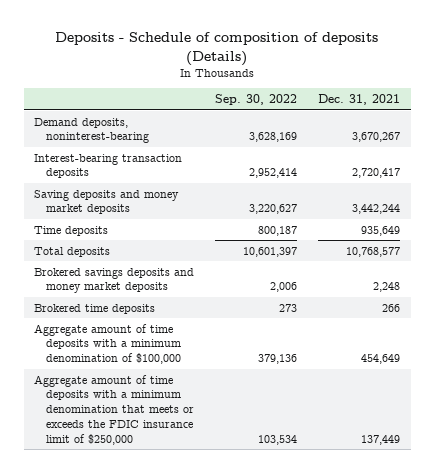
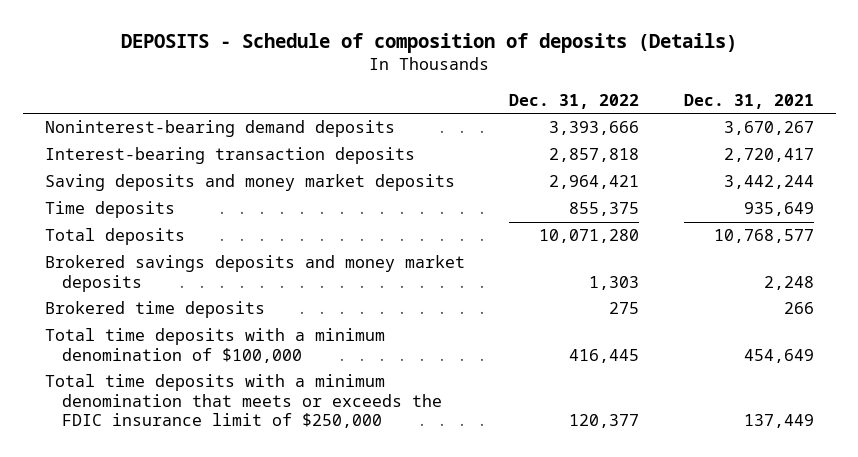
- Deposits - Schedule of composition of deposits (Details)
+ DEPOSITS - Schedule of composition of deposits (Details)
- | Sep. 30, 2022 | Dec. 31, 2021
+ | Dec. 31, 2022 | Dec. 31, 2021
- Demand deposits, noninterest-bearing | 3,628,169 | 3,670,267
+ Noninterest-bearing demand deposits | 3,393,666 | 3,670,267
- Aggregate amount of time deposits with a minimum denomination of $100,000 | 379,136 | 454,649
- Aggregate amount of time deposits with a minimum denomination that meets or exceeds the FDIC insurance limit of $250,000 | 103,534 | 137,449
+ Total time deposits with a minimum denomination of $100,000 | 416,445 | 454,649
+ Total time deposits with a minimum denomination that meets or exceeds the FDIC insurance limit of $250,000 | 120,377 | 137,449

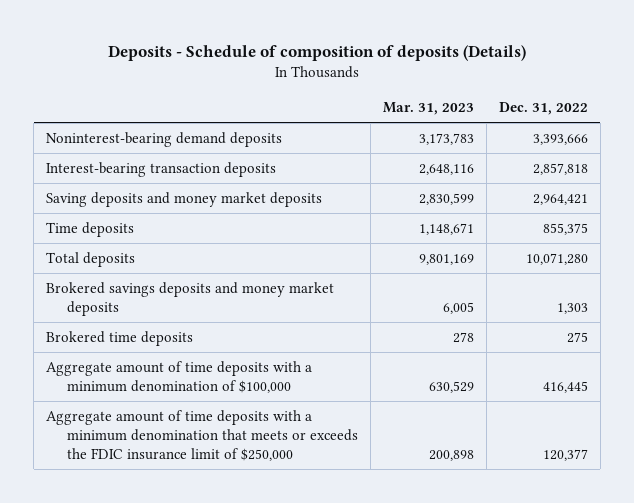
- DEPOSITS - Schedule of composition of deposits (Details)
+ Deposits - Schedule of composition of deposits (Details)
- | Dec. 31, 2022 | Dec. 31, 2021
+ | Mar. 31, 2023 | Dec. 31, 2022
- Total time deposits with a minimum denomination of $100,000 | 416,445 | 454,649
- Total time deposits with a minimum denomination that meets or exceeds the FDIC insurance limit of $250,000 | 120,377 | 137,449
+ Aggregate amount of time deposits with a minimum denomination of $100,000 | 630,529 | 416,445
+ Aggregate amount of time deposits with a minimum denomination that meets or exceeds the FDIC insurance limit of $250,000 | 200,898 | 120,377

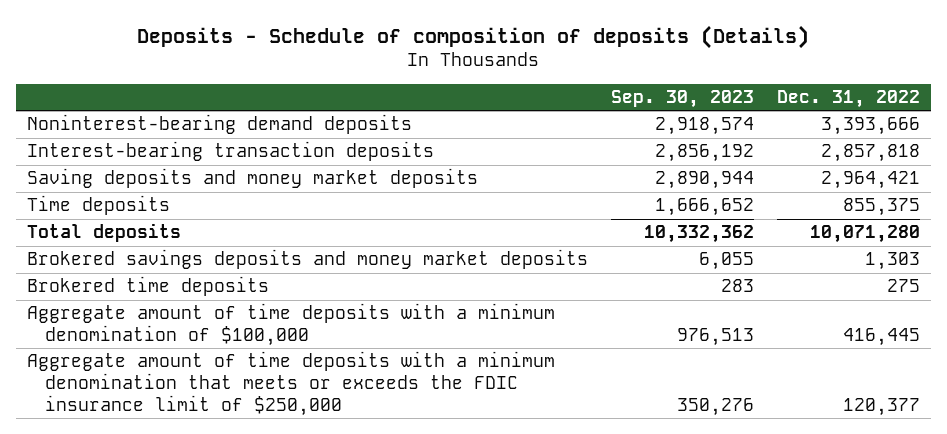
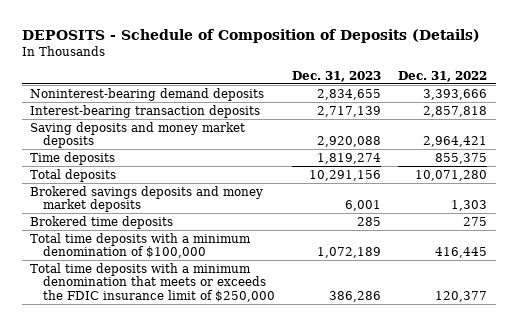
- Deposits - Schedule of composition of deposits (Details)
+ DEPOSITS - Schedule of Composition of Deposits (Details)
- | Sep. 30, 2023 | Dec. 31, 2022
+ | Dec. 31, 2023 | Dec. 31, 2022
- Aggregate amount of time deposits with a minimum denomination of $100,000 | 976,513 | 416,445
- Aggregate amount of time deposits with a minimum denomination that meets or exceeds the FDIC insurance limit of $250,000 | 350,276 | 120,377
+ Total time deposits with a minimum denomination of $100,000 | 1,072,189 | 416,445
+ Total time deposits with a minimum denomination that meets or exceeds the FDIC insurance limit of $250,000 | 386,286 | 120,377

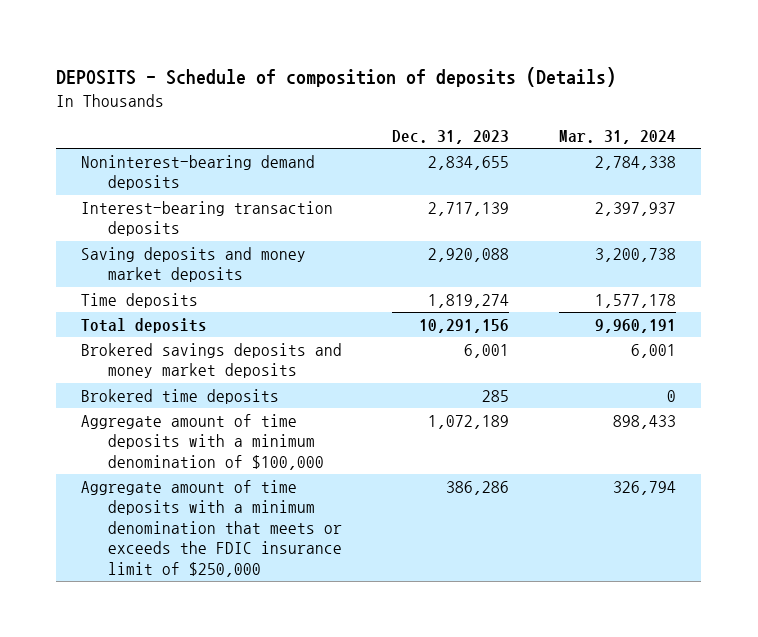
- DEPOSITS - Schedule of Composition of Deposits (Details)
+ DEPOSITS - Schedule of composition of deposits (Details)
- | Dec. 31, 2023 | Dec. 31, 2022
+ | Dec. 31, 2023 | Mar. 31, 2024
- Total time deposits with a minimum denomination of $100,000 | 1,072,189 | 416,445
- Total time deposits with a minimum denomination that meets or exceeds the FDIC insurance limit of $250,000 | 386,286 | 120,377
+ Aggregate amount of time deposits with a minimum denomination of $100,000 | 1,072,189 | 898,433
+ Aggregate amount of time deposits with a minimum denomination that meets or exceeds the FDIC insurance limit of $250,000 | 386,286 | 326,794

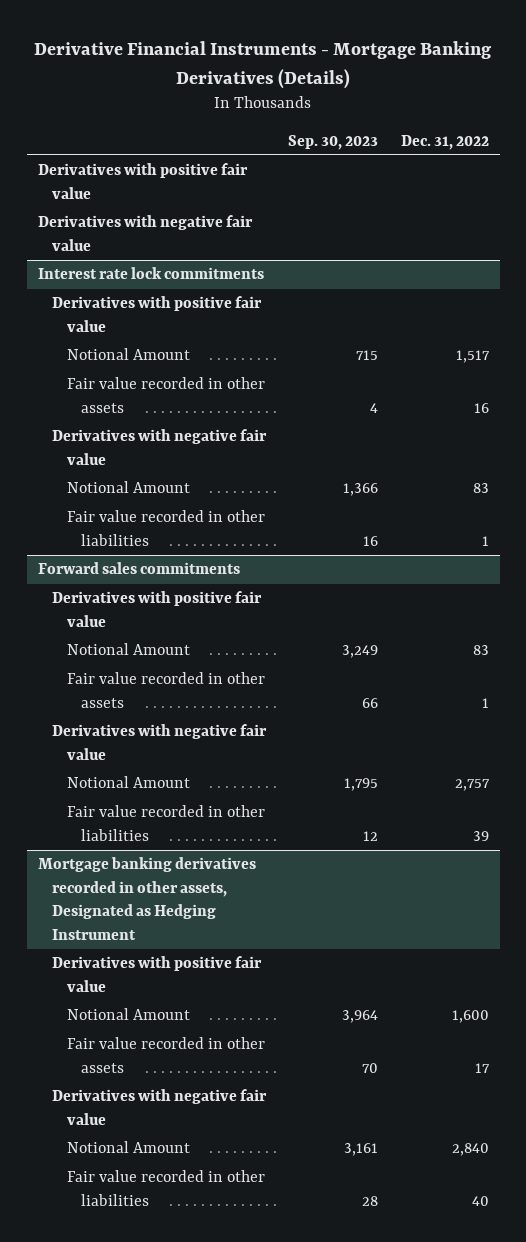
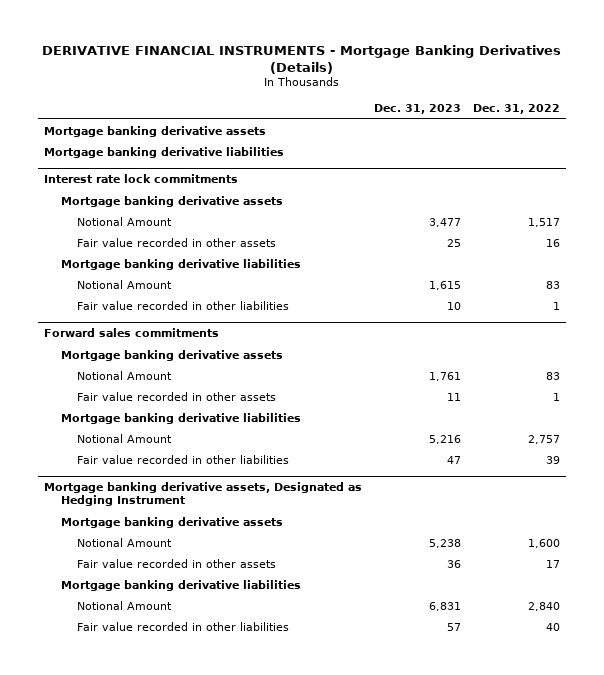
- Derivative Financial Instruments - Mortgage Banking Derivatives (Details)
+ DERIVATIVE FINANCIAL INSTRUMENTS - Mortgage Banking Derivatives (Details)
- | Sep. 30, 2023 | Dec. 31, 2022
+ | Dec. 31, 2023 | Dec. 31, 2022
- Derivatives with positive fair value
- Derivatives with negative fair value
+ Mortgage banking derivative assets
+ Mortgage banking derivative liabilities
@ Interest rate lock commitments
- Derivatives with positive fair value
+ Mortgage banking derivative assets
- Derivatives with negative fair value
+ Mortgage banking derivative liabilities
@ Forward sales commitments
- Derivatives with positive fair value
+ Mortgage banking derivative assets
- Derivatives with negative fair value
+ Mortgage banking derivative liabilities
- Mortgage banking derivatives recorded in other assets, Designated as Hedging Instrument
- Derivatives with positive fair value
+ Mortgage banking derivative assets, Designated as Hedging Instrument
+ Mortgage banking derivative assets
- Derivatives with negative fair value
+ Mortgage banking derivative liabilities

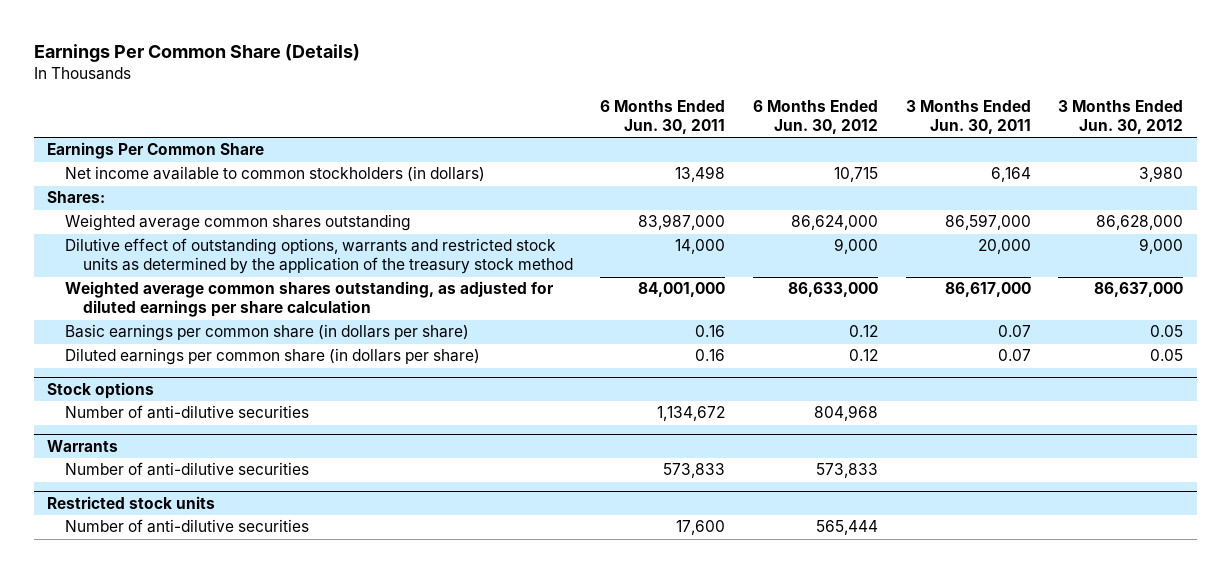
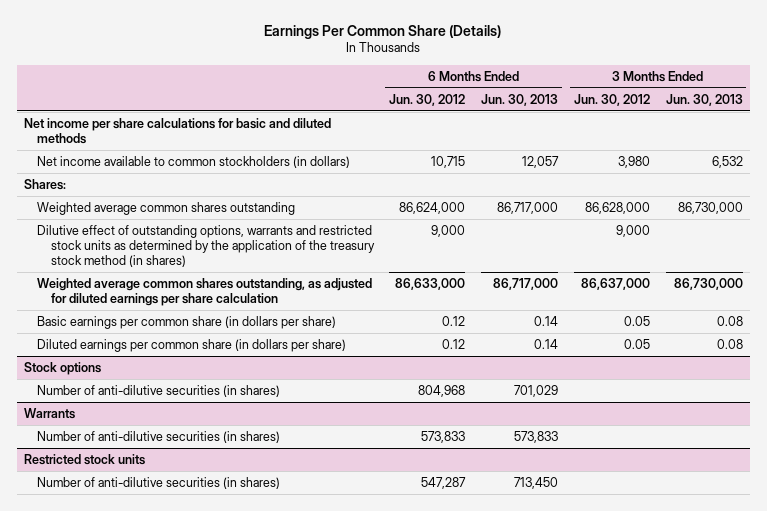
- | 6 Months Ended Jun. 30, 2011 | 6 Months Ended Jun. 30, 2012 | 3 Months Ended Jun. 30, 2011 | 3 Months Ended Jun. 30, 2012
+ | 6 Months Ended Jun. 30, 2012 | 6 Months Ended Jun. 30, 2013 | 3 Months Ended Jun. 30, 2012 | 3 Months Ended Jun. 30, 2013
- Earnings Per Common Share
+ Net income per share calculations for basic and diluted methods
- Dilutive effect of outstanding options, warrants and restricted stock units as determined by the application of the treasury stock method | 14,000 | 9,000 | 20,000 | 9,000
+ Dilutive effect of outstanding options, warrants and restricted stock units as determined by the application of the treasury stock method (in shares) | 9,000 | | 9,000 |
@ Stock options
- Number of anti-dilutive securities | 1,134,672 | 804,968 | |
+ Number of anti-dilutive securities (in shares) | 804,968 | 701,029 | |
@ Warrants
- Number of anti-dilutive securities | 573,833 | 573,833 | |
+ Number of anti-dilutive securities (in shares) | 573,833 | 573,833 | |
@ Restricted stock units
- Number of anti-dilutive securities | 17,600 | 565,444 | |
+ Number of anti-dilutive securities (in shares) | 547,287 | 713,450 | |

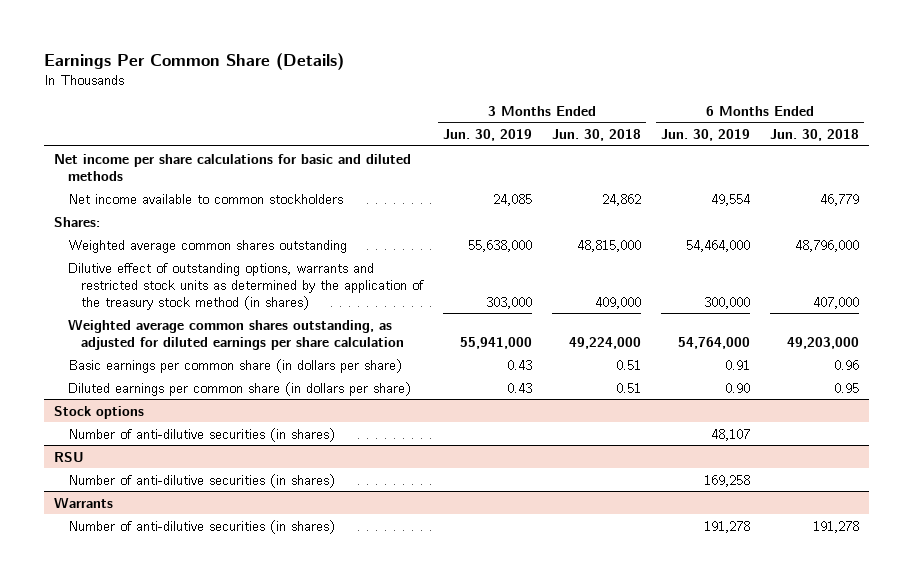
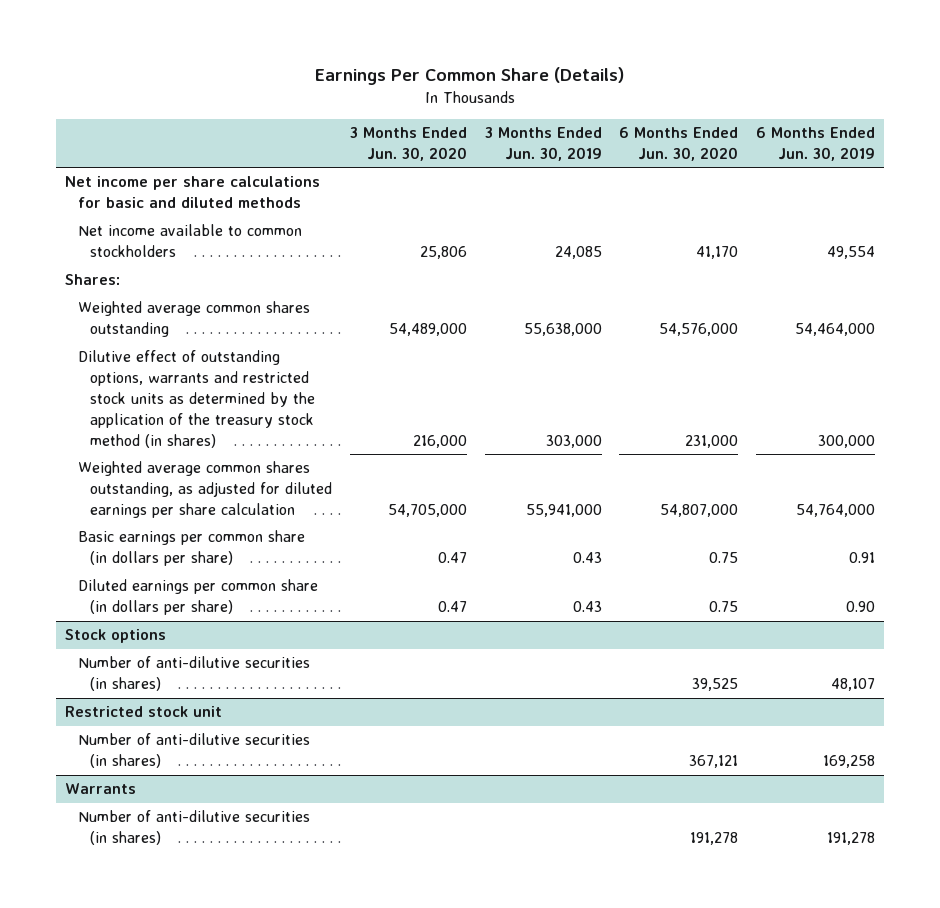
- | 3 Months Ended Jun. 30, 2019 | 3 Months Ended Jun. 30, 2018 | 6 Months Ended Jun. 30, 2019 | 6 Months Ended Jun. 30, 2018
+ | 3 Months Ended Jun. 30, 2020 | 3 Months Ended Jun. 30, 2019 | 6 Months Ended Jun. 30, 2020 | 6 Months Ended Jun. 30, 2019
- RSU
+ Restricted stock unit

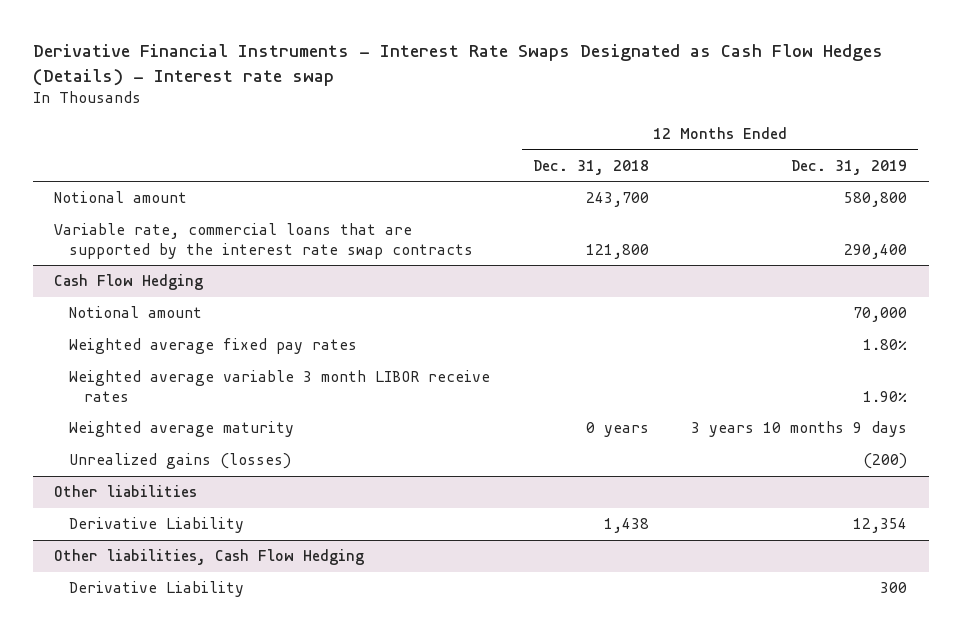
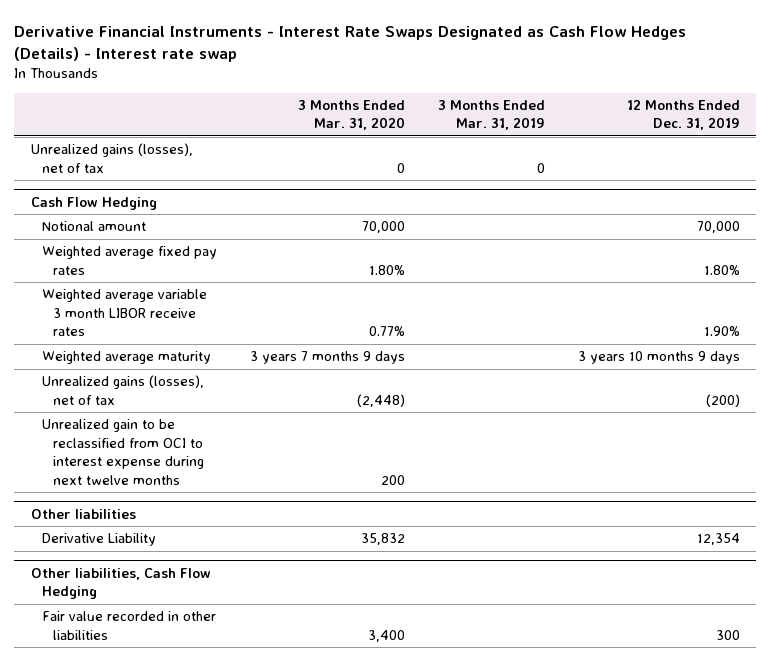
- | 12 Months Ended Dec. 31, 2018 | 12 Months Ended Dec. 31, 2019
+ | 3 Months Ended Mar. 31, 2020 | 3 Months Ended Mar. 31, 2019 | 12 Months Ended Dec. 31, 2019
- Notional amount | 243,700 | 580,800
- Variable rate, commercial loans that are supported by the interest rate swap contracts | 121,800 | 290,400
+ Unrealized gains (losses), net of tax | 0 | 0 |
@ Cash Flow Hedging
- Unrealized gains (losses) | | (200)
+ Unrealized gains (losses), net of tax | (2,448) | | (200)
+ Unrealized gain to be reclassified from OCI to interest expense during next twelve months | 200 | |
@ Other liabilities, Cash Flow Hedging
- Derivative Liability | | 300
+ Fair value recorded in other liabilities | 3,400 | | 300

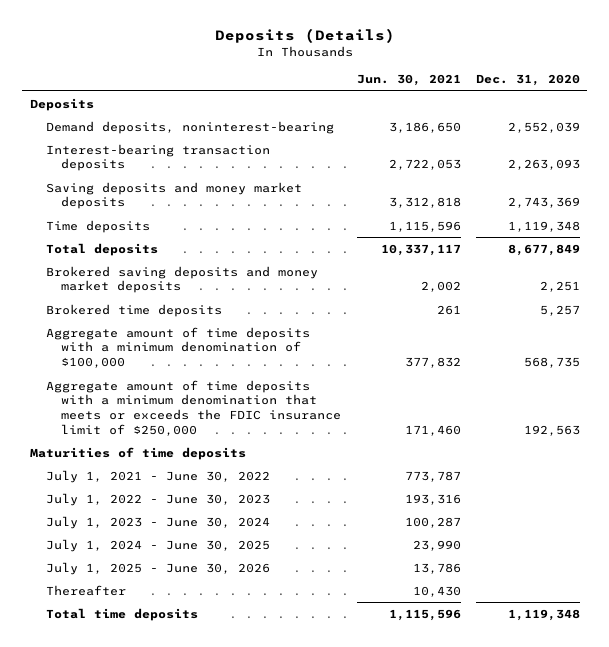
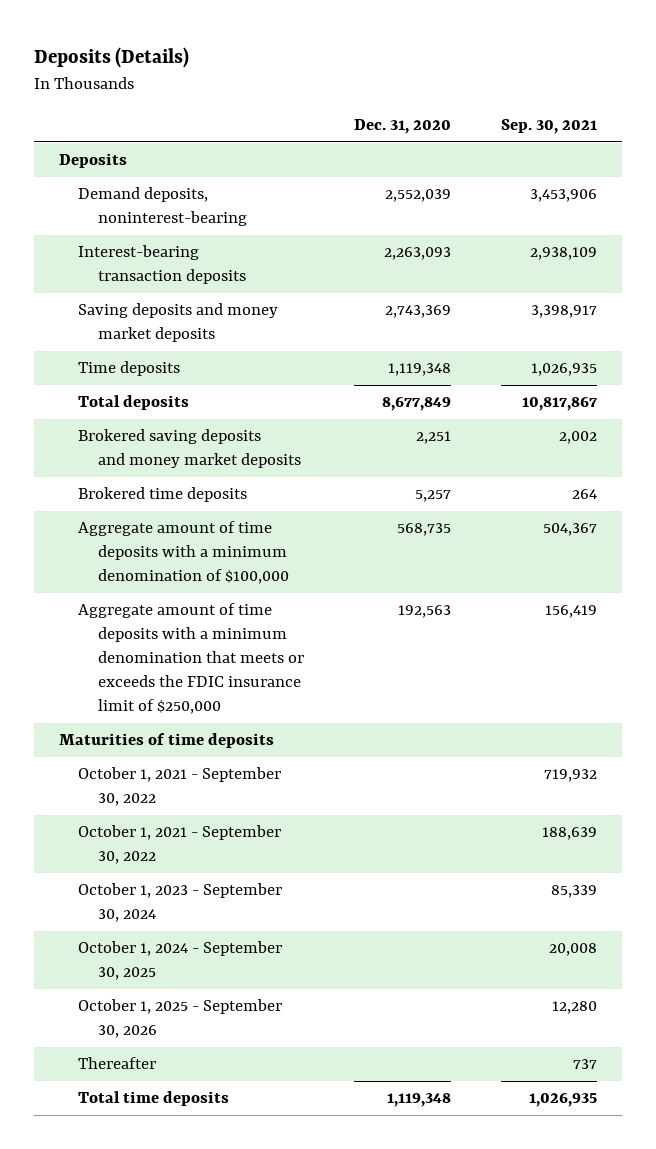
- | Jun. 30, 2021 | Dec. 31, 2020
+ | Dec. 31, 2020 | Sep. 30, 2021
- July 1, 2021 - June 30, 2022 | 773,787 |
- July 1, 2022 - June 30, 2023 | 193,316 |
- July 1, 2023 - June 30, 2024 | 100,287 |
- July 1, 2024 - June 30, 2025 | 23,990 |
- July 1, 2025 - June 30, 2026 | 13,786 |
+ October 1, 2021 - September 30, 2022 | | 719,932
+ October 1, 2021 - September 30, 2022 | | 188,639
+ October 1, 2023 - September 30, 2024 | | 85,339
+ October 1, 2024 - September 30, 2025 | | 20,008
+ October 1, 2025 - September 30, 2026 | | 12,280

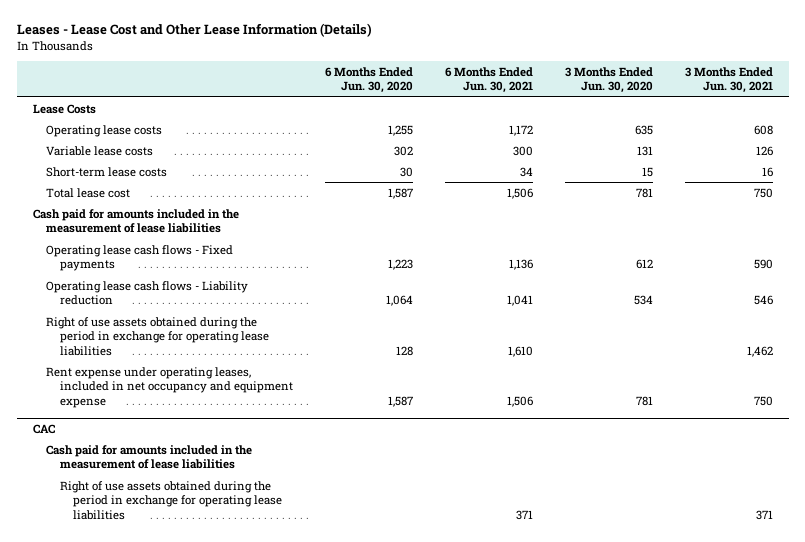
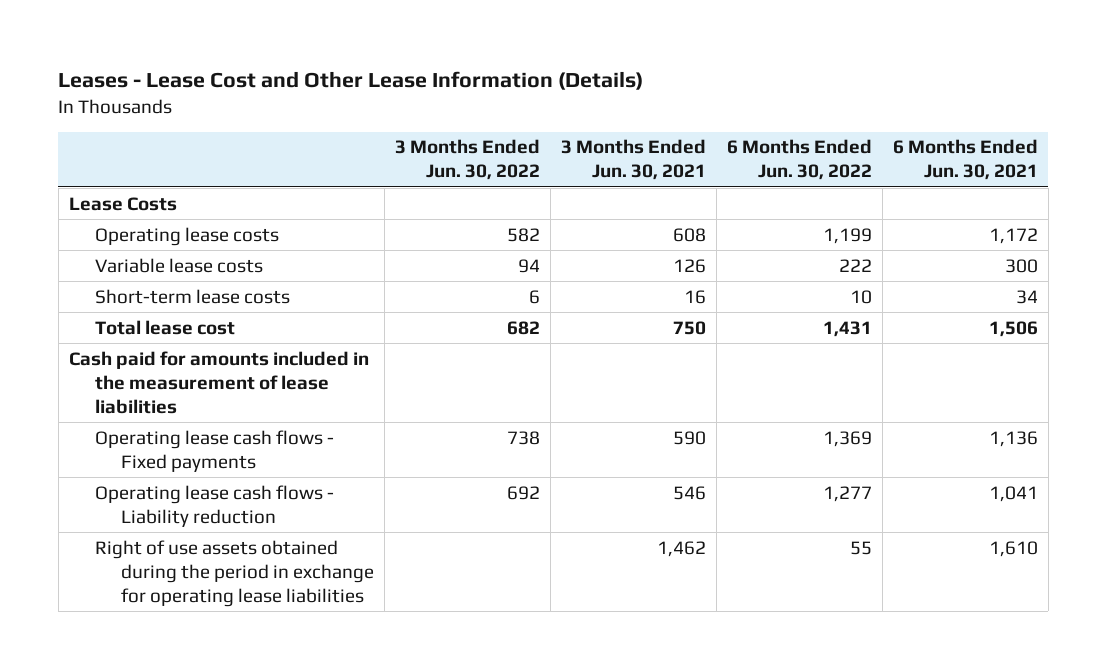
- | 6 Months Ended Jun. 30, 2020 | 6 Months Ended Jun. 30, 2021 | 3 Months Ended Jun. 30, 2020 | 3 Months Ended Jun. 30, 2021
+ | 3 Months Ended Jun. 30, 2022 | 3 Months Ended Jun. 30, 2021 | 6 Months Ended Jun. 30, 2022 | 6 Months Ended Jun. 30, 2021
- Rent expense under operating leases, included in net occupancy and equipment expense | 1,587 | 1,506 | 781 | 750
- CAC
- Cash paid for amounts included in the measurement of lease liabilities
- Right of use assets obtained during the period in exchange for operating lease liabilities | | 371 | | 371

